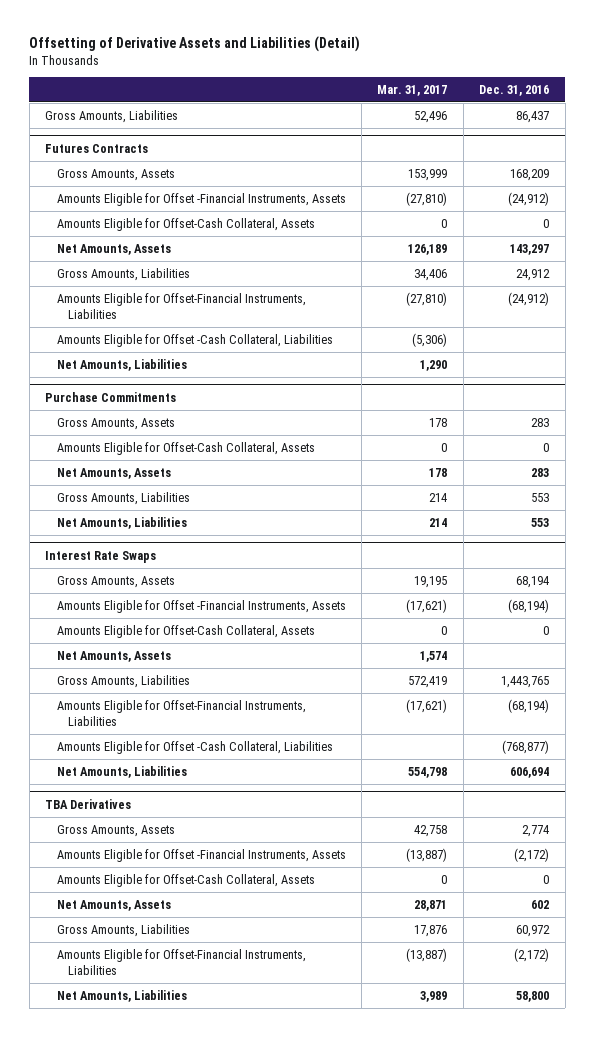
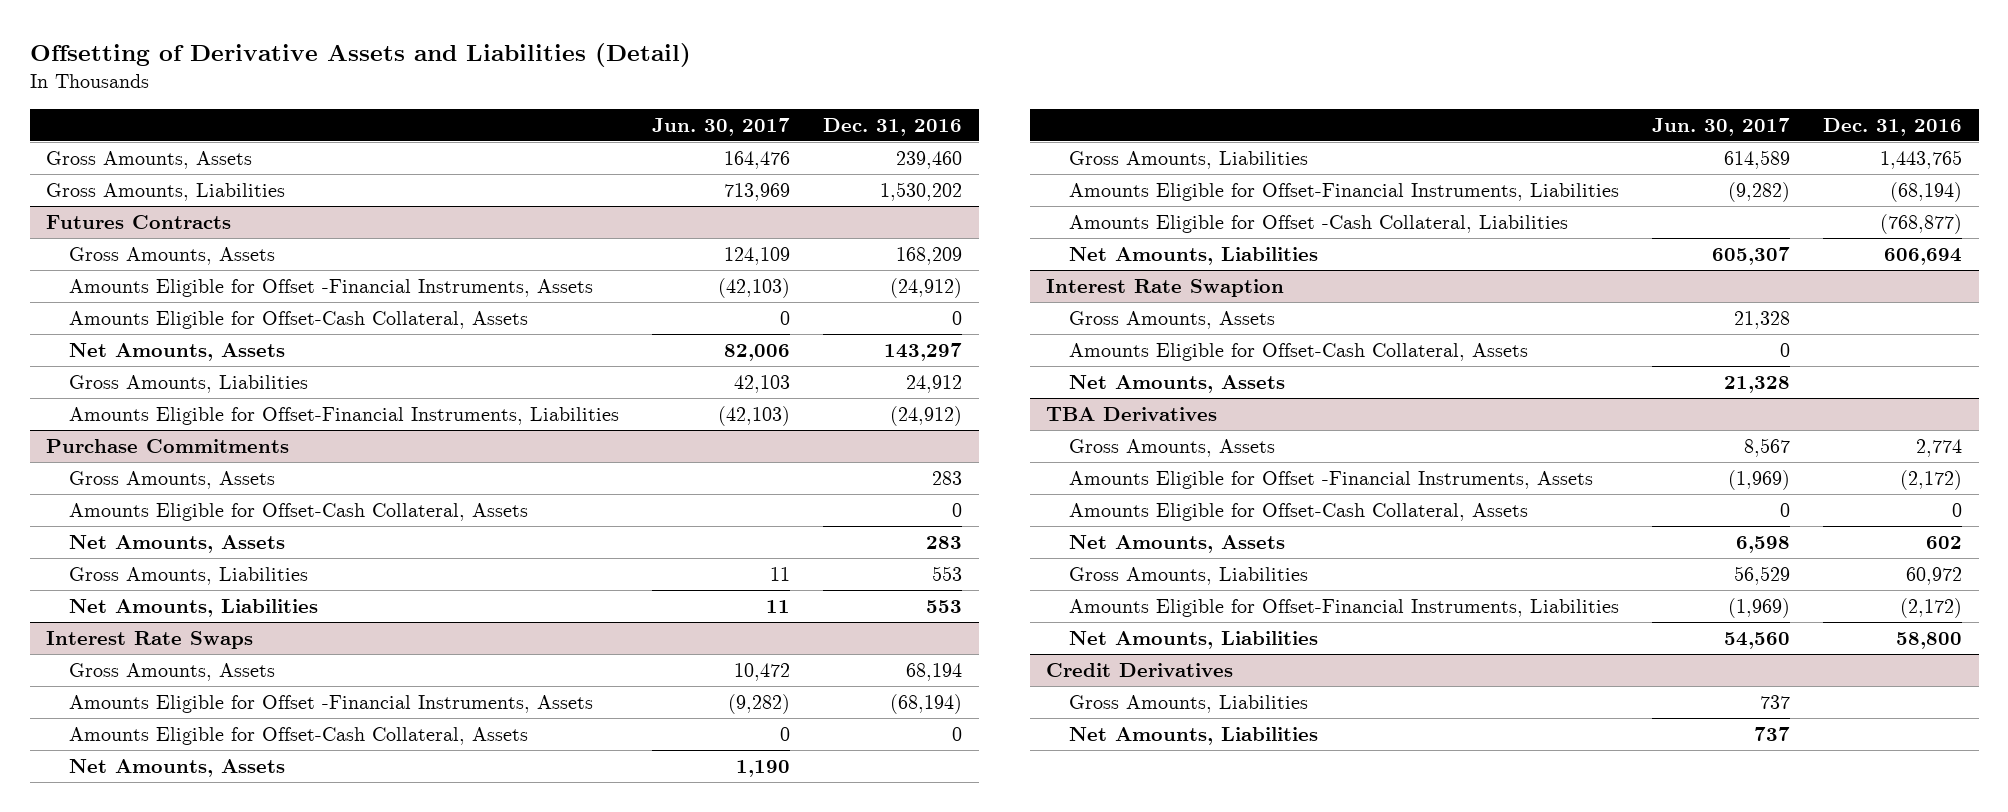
- | Mar. 31, 2017 | Dec. 31, 2016
+ | Jun. 30, 2017 | Dec. 31, 2016
- Gross Amounts, Liabilities | 52,496 | 86,437
+ Gross Amounts, Assets | 164,476 | 239,460
+ Gross Amounts, Liabilities | 713,969 | 1,530,202
@ Futures Contracts
- Amounts Eligible for Offset -Cash Collateral, Liabilities | (5,306) |
- Net Amounts, Liabilities | 1,290 |
+ Interest Rate Swaption
+ Gross Amounts, Assets | 21,328 |
+ Amounts Eligible for Offset-Cash Collateral, Assets | 0 |
+ Net Amounts, Assets | 21,328 |
+ Credit Derivatives
+ Gross Amounts, Liabilities | 737 |
+ Net Amounts, Liabilities | 737 |

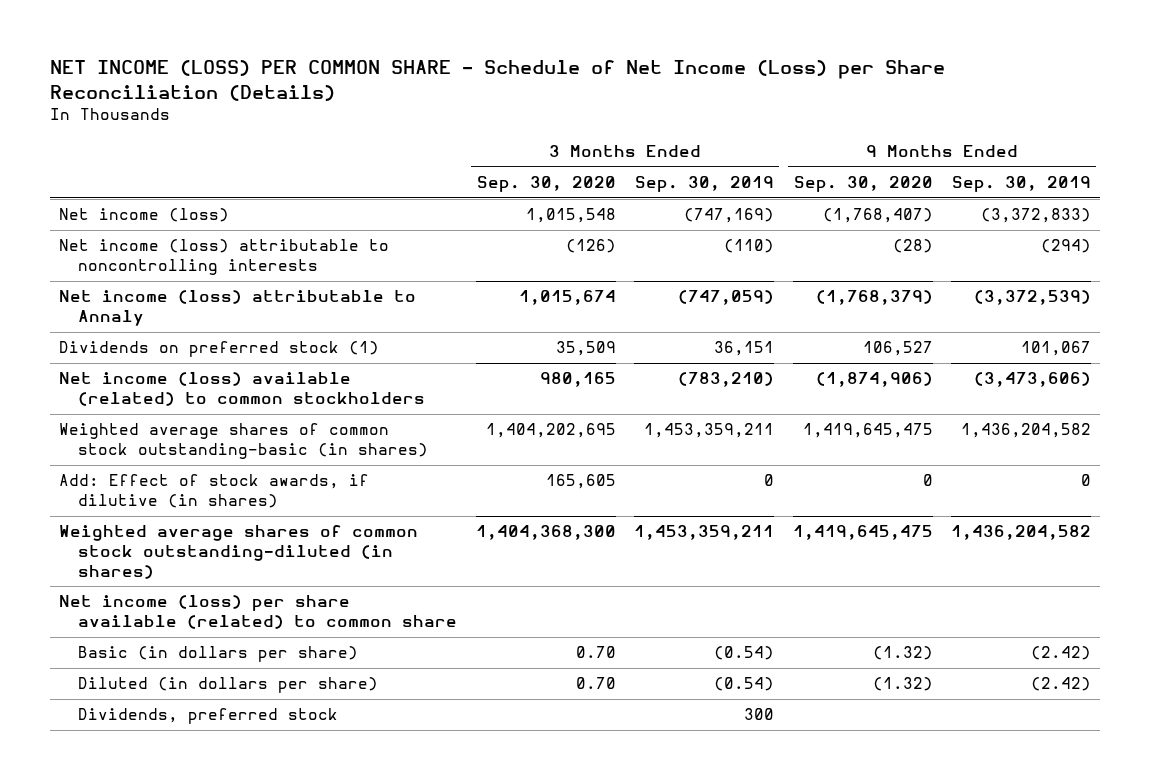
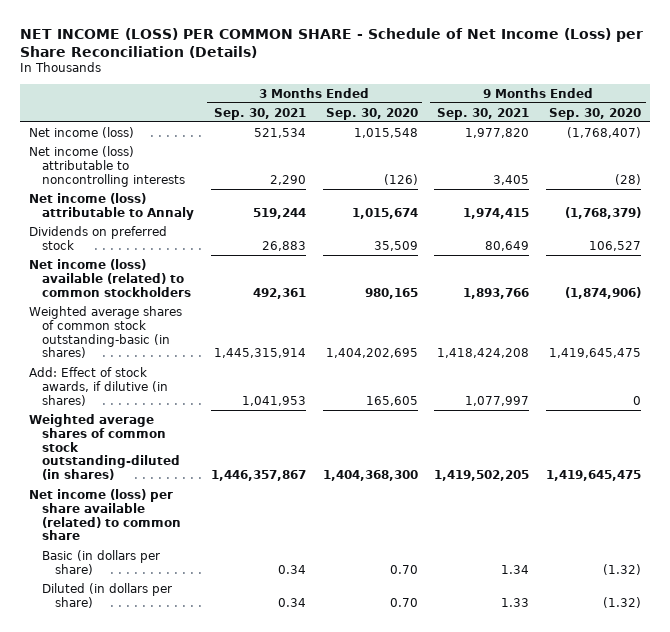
- | 3 Months Ended Sep. 30, 2020 | 3 Months Ended Sep. 30, 2019 | 9 Months Ended Sep. 30, 2020 | 9 Months Ended Sep. 30, 2019
+ | 3 Months Ended Sep. 30, 2021 | 3 Months Ended Sep. 30, 2020 | 9 Months Ended Sep. 30, 2021 | 9 Months Ended Sep. 30, 2020
- Dividends on preferred stock (1) | 35,509 | 36,151 | 106,527 | 101,067
+ Dividends on preferred stock | 26,883 | 35,509 | 80,649 | 106,527
- Dividends, preferred stock | | 300 | |

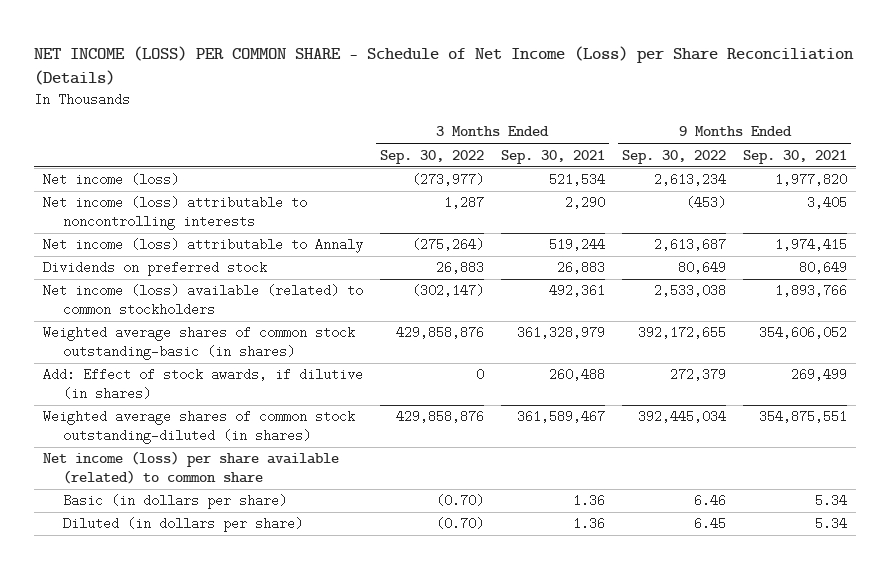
- | 3 Months Ended Sep. 30, 2021 | 3 Months Ended Sep. 30, 2020 | 9 Months Ended Sep. 30, 2021 | 9 Months Ended Sep. 30, 2020
+ | 3 Months Ended Sep. 30, 2022 | 3 Months Ended Sep. 30, 2021 | 9 Months Ended Sep. 30, 2022 | 9 Months Ended Sep. 30, 2021
- Weighted average shares of common stock outstanding-basic (in shares) | 1,445,315,914 | 1,404,202,695 | 1,418,424,208 | 1,419,645,475
- Add: Effect of stock awards, if dilutive (in shares) | 1,041,953 | 165,605 | 1,077,997 | 0
- Weighted average shares of common stock outstanding-diluted (in shares) | 1,446,357,867 | 1,404,368,300 | 1,419,502,205 | 1,419,645,475
+ Weighted average shares of common stock outstanding-basic (in shares) | 429,858,876 | 361,328,979 | 392,172,655 | 354,606,052
+ Add: Effect of stock awards, if dilutive (in shares) | 0 | 260,488 | 272,379 | 269,499
+ Weighted average shares of common stock outstanding-diluted (in shares) | 429,858,876 | 361,589,467 | 392,445,034 | 354,875,551
- Basic (in dollars per share) | 0.34 | 0.70 | 1.34 | (1.32)
- Diluted (in dollars per share) | 0.34 | 0.70 | 1.33 | (1.32)
+ Basic (in dollars per share) | (0.70) | 1.36 | 6.46 | 5.34
+ Diluted (in dollars per share) | (0.70) | 1.36 | 6.45 | 5.34

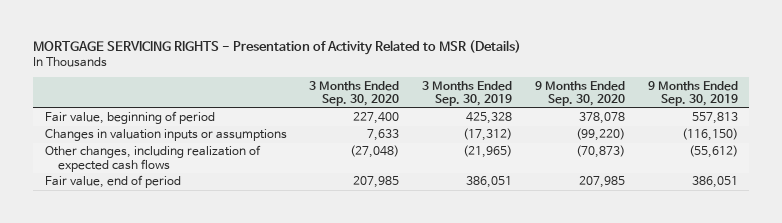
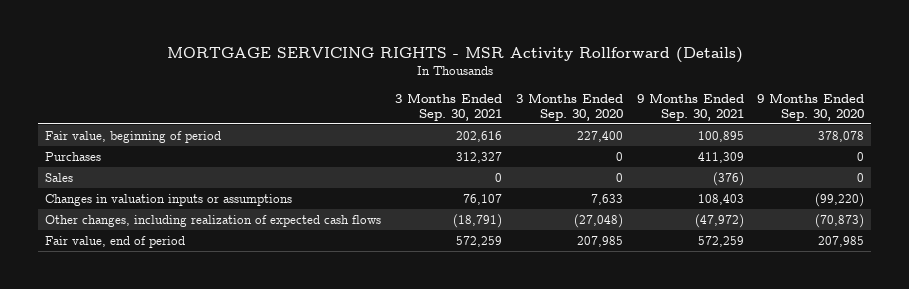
- MORTGAGE SERVICING RIGHTS - Presentation of Activity Related to MSR (Details)
+ MORTGAGE SERVICING RIGHTS - MSR Activity Rollforward (Details)
- | 3 Months Ended Sep. 30, 2020 | 3 Months Ended Sep. 30, 2019 | 9 Months Ended Sep. 30, 2020 | 9 Months Ended Sep. 30, 2019
+ | 3 Months Ended Sep. 30, 2021 | 3 Months Ended Sep. 30, 2020 | 9 Months Ended Sep. 30, 2021 | 9 Months Ended Sep. 30, 2020
+ Purchases | 312,327 | 0 | 411,309 | 0
+ Sales | 0 | 0 | (376) | 0

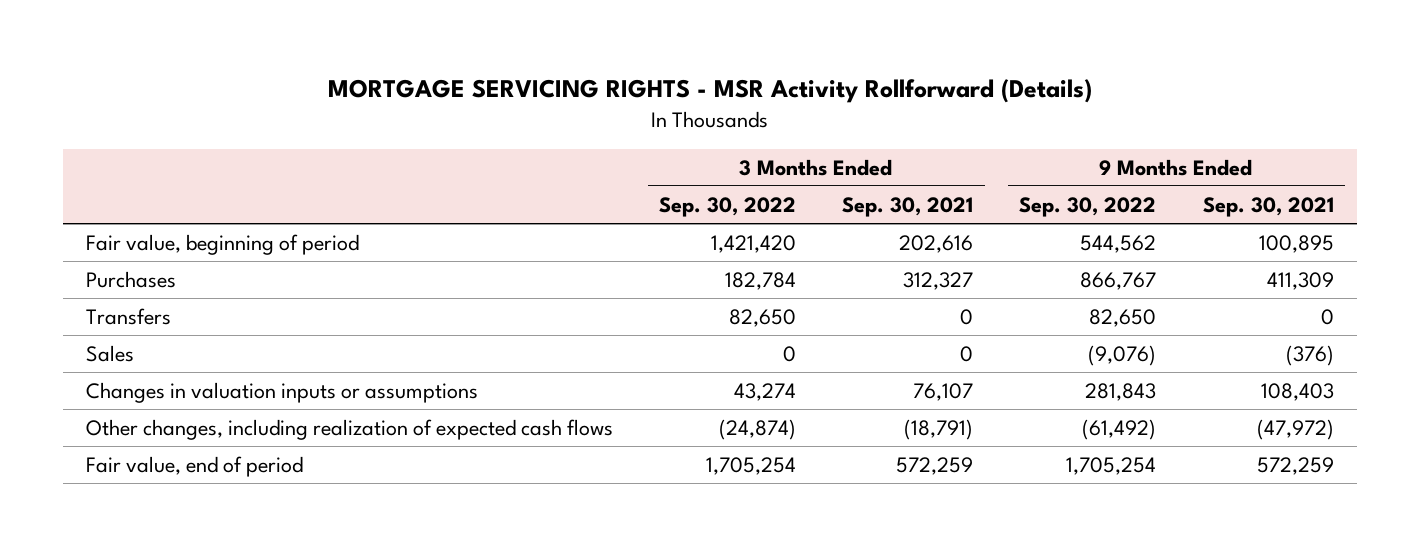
- | 3 Months Ended Sep. 30, 2021 | 3 Months Ended Sep. 30, 2020 | 9 Months Ended Sep. 30, 2021 | 9 Months Ended Sep. 30, 2020
+ | 3 Months Ended Sep. 30, 2022 | 3 Months Ended Sep. 30, 2021 | 9 Months Ended Sep. 30, 2022 | 9 Months Ended Sep. 30, 2021
+ Transfers | 82,650 | 0 | 82,650 | 0

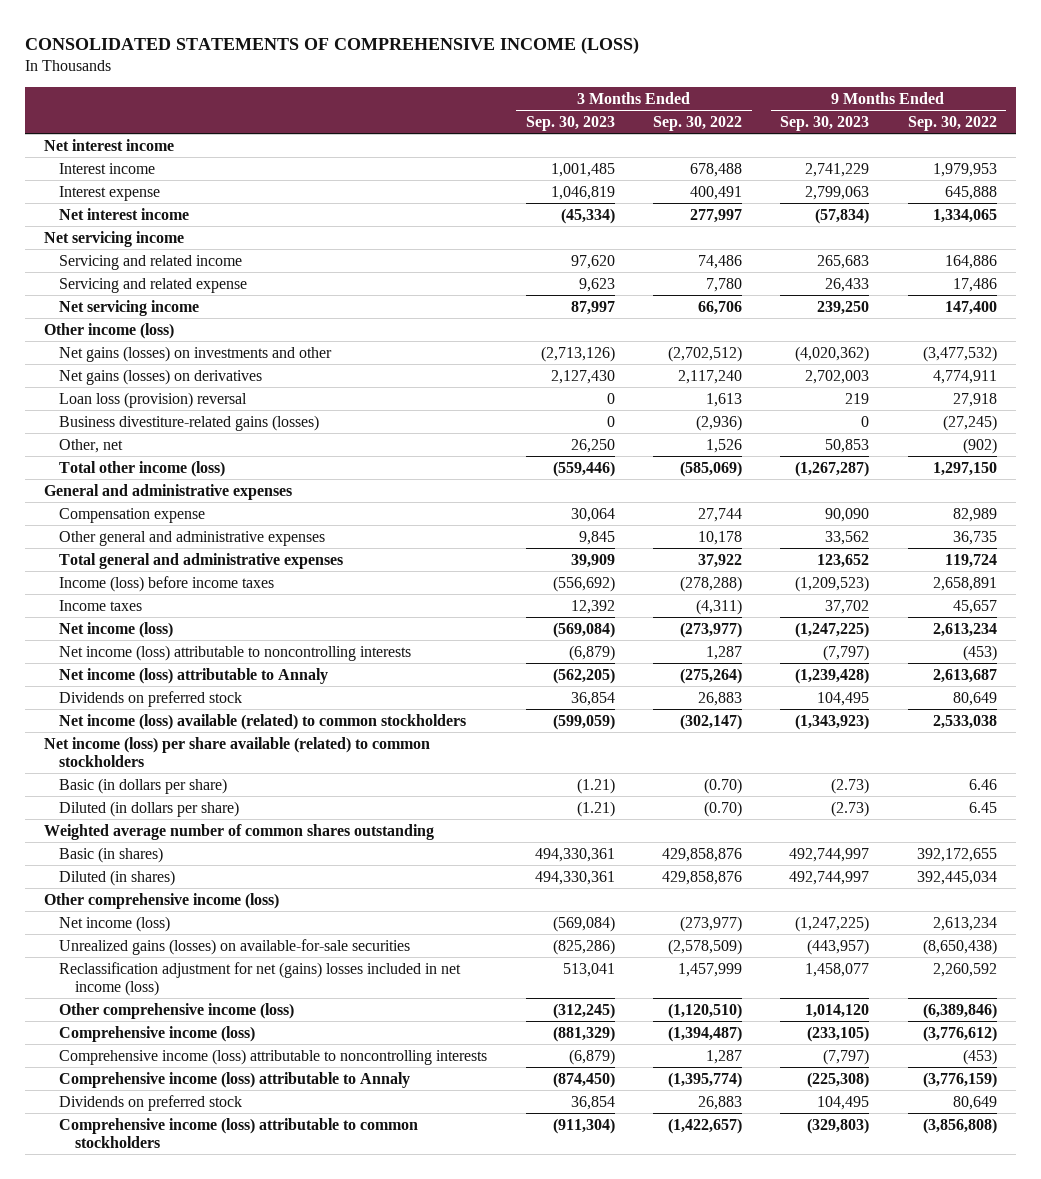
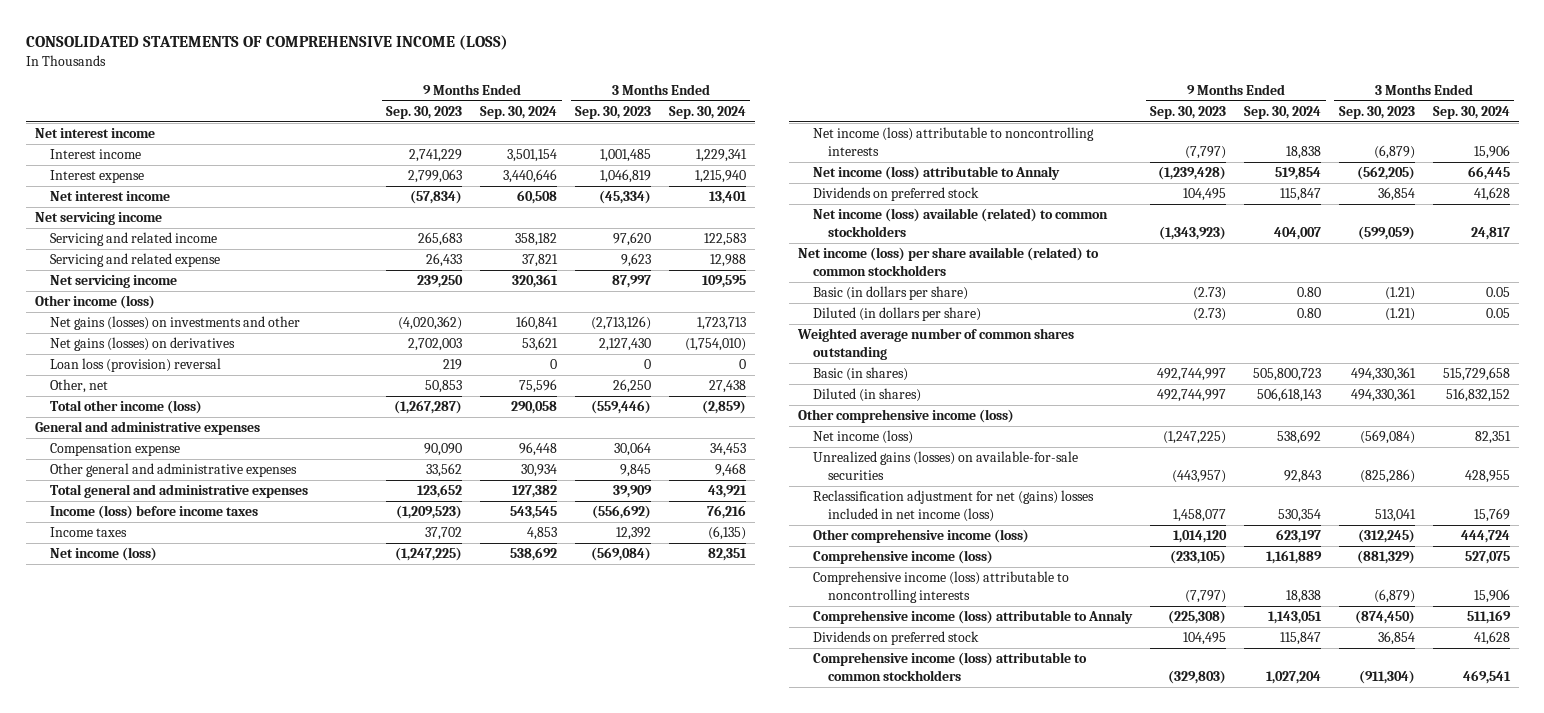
- | 3 Months Ended Sep. 30, 2023 | 3 Months Ended Sep. 30, 2022 | 9 Months Ended Sep. 30, 2023 | 9 Months Ended Sep. 30, 2022
+ | 9 Months Ended Sep. 30, 2023 | 9 Months Ended Sep. 30, 2024 | 3 Months Ended Sep. 30, 2023 | 3 Months Ended Sep. 30, 2024
- Business divestiture-related gains (losses) | 0 | (2,936) | 0 | (27,245)

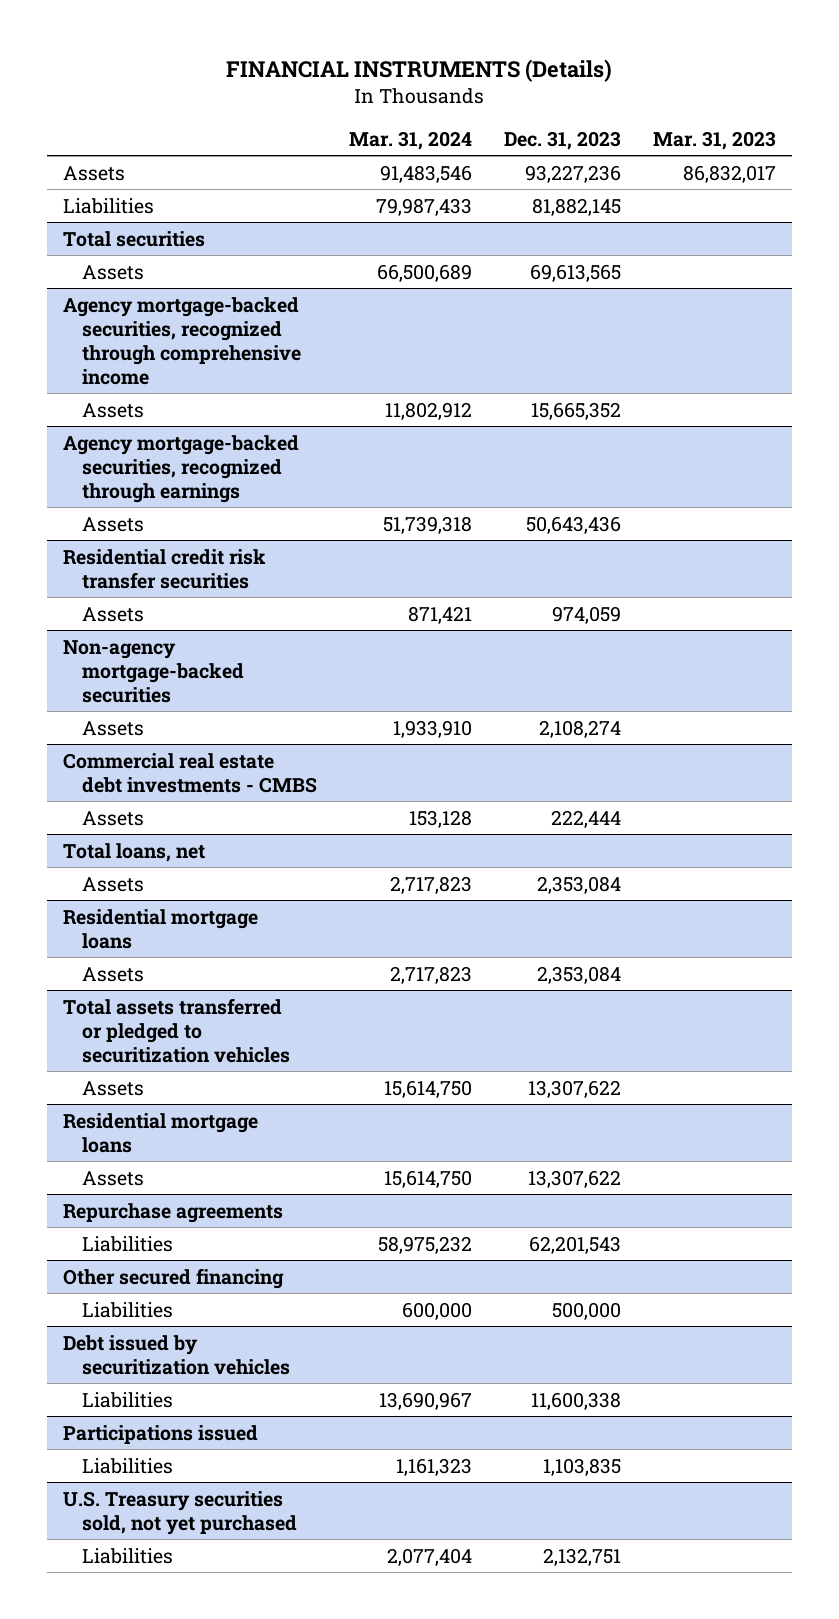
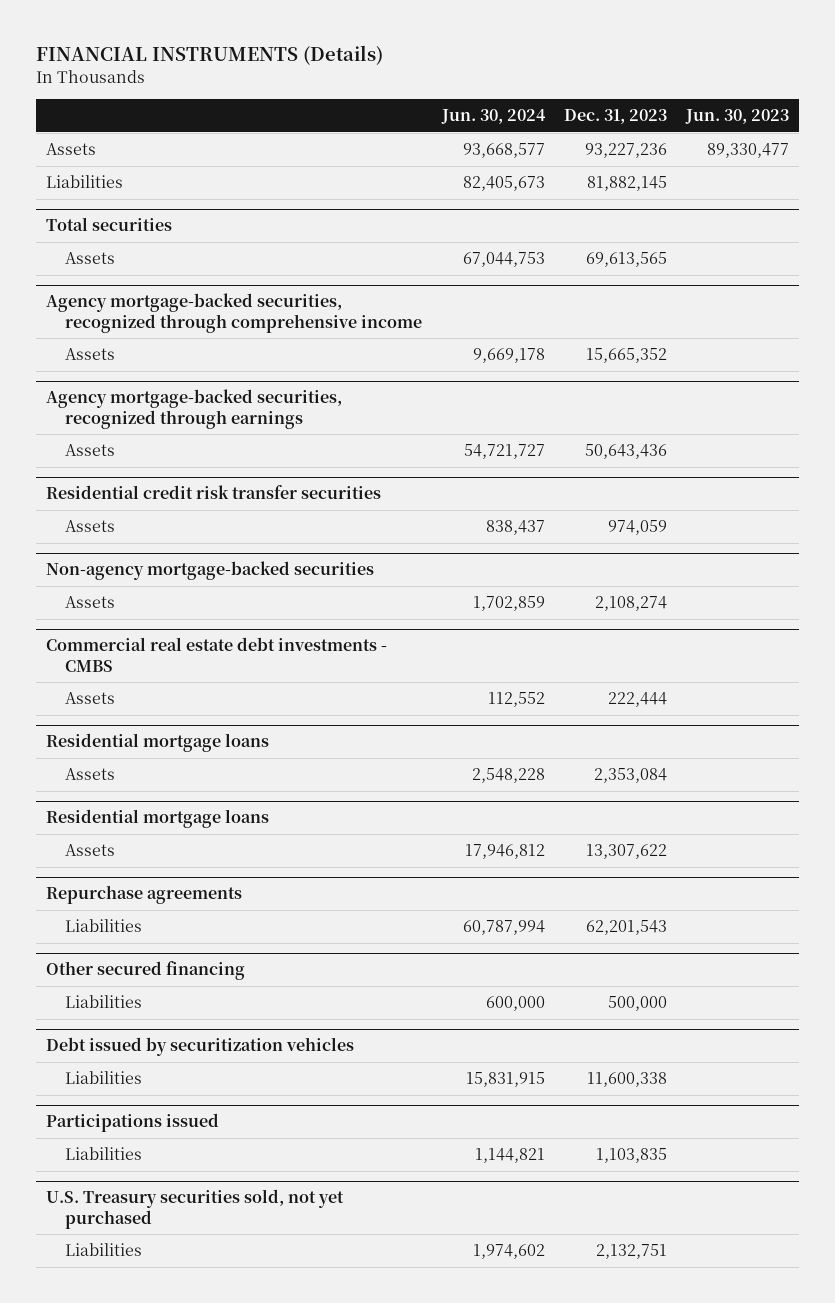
- | Mar. 31, 2024 | Dec. 31, 2023 | Mar. 31, 2023
+ | Jun. 30, 2024 | Dec. 31, 2023 | Jun. 30, 2023
- Total loans, net
- Assets | 2,717,823 | 2,353,084 |
- Total assets transferred or pledged to securitization vehicles
- Assets | 15,614,750 | 13,307,622 |

